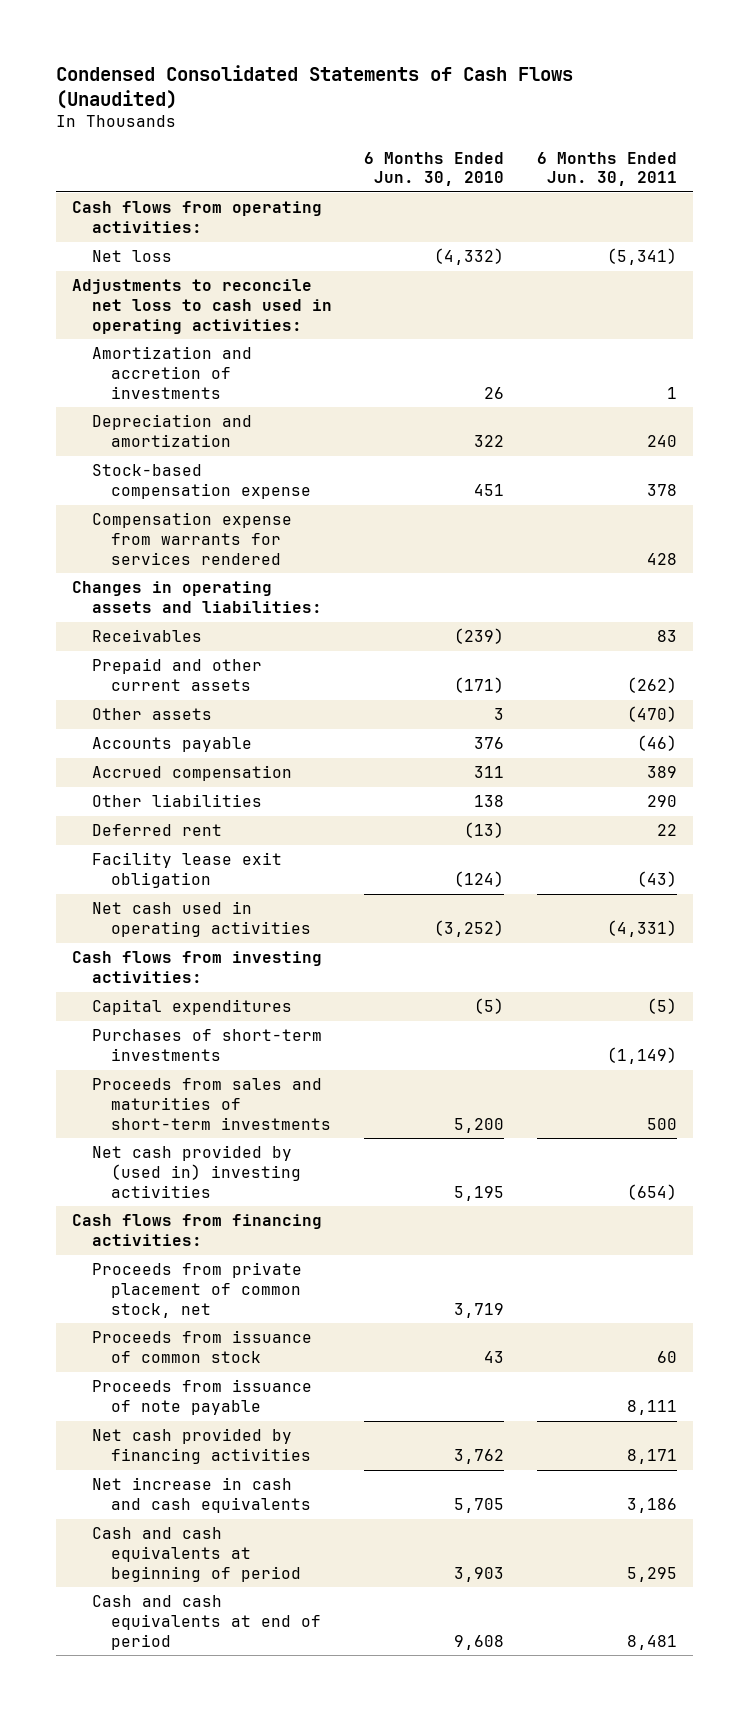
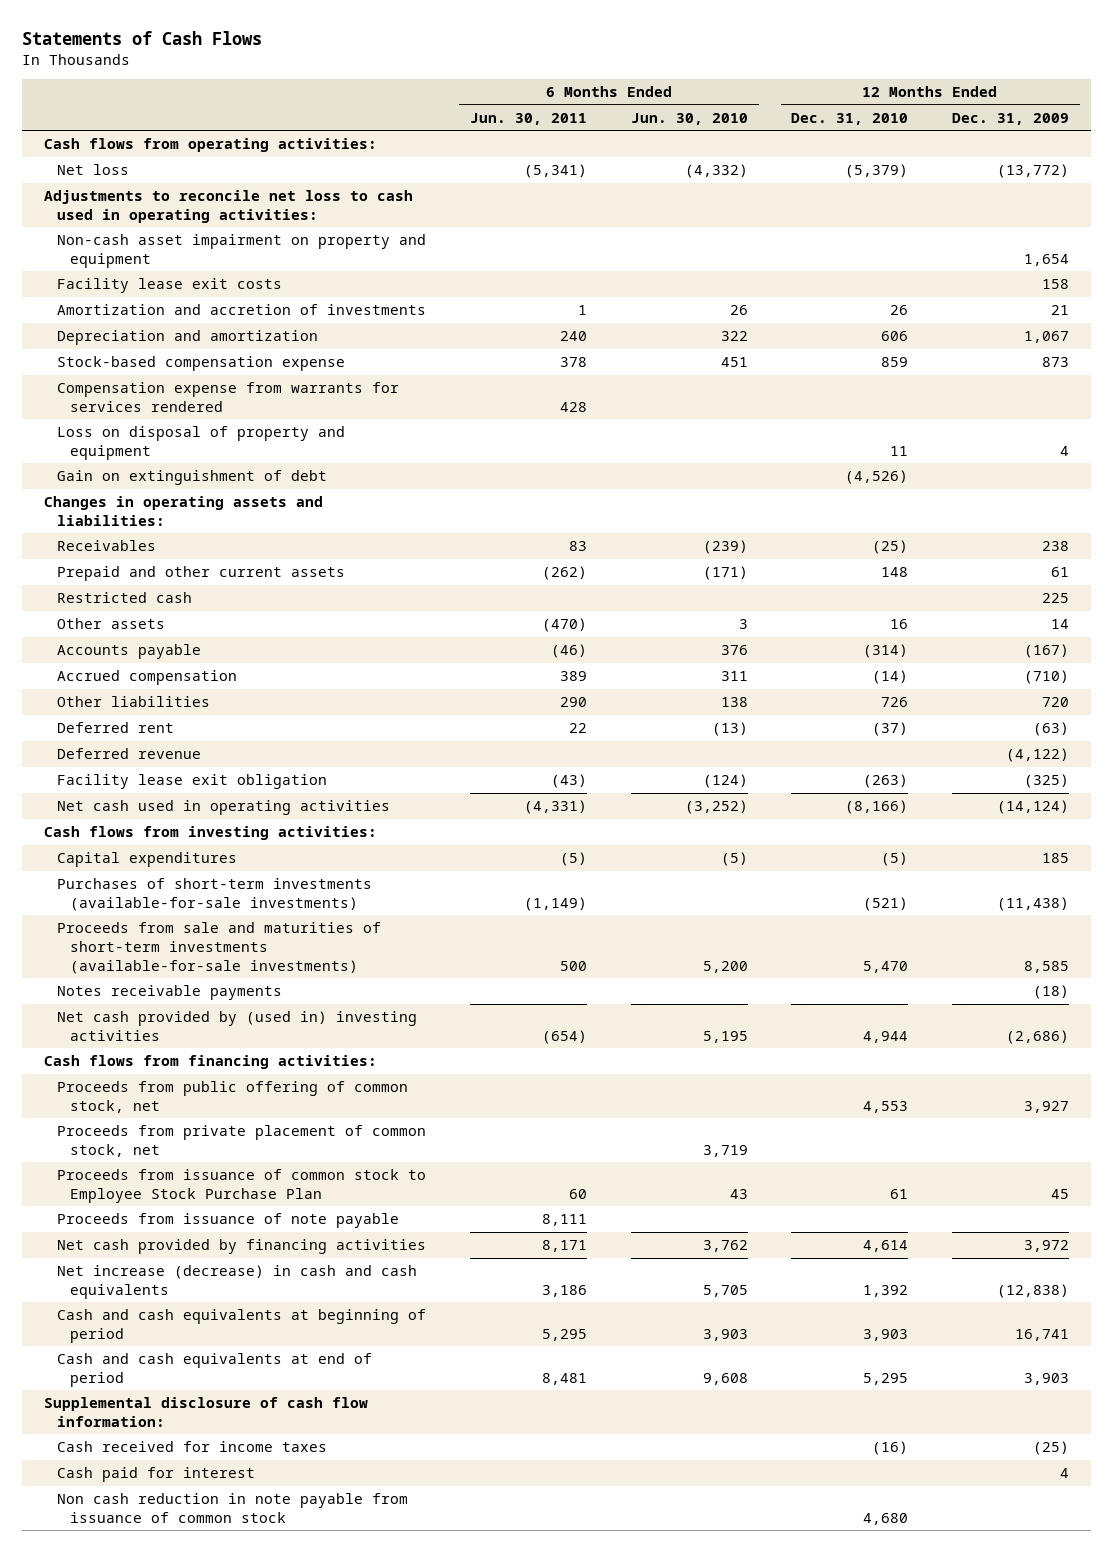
- Condensed Consolidated Statements of Cash Flows (Unaudited)
+ Statements of Cash Flows
- | 6 Months Ended Jun. 30, 2010 | 6 Months Ended Jun. 30, 2011
+ | 6 Months Ended Jun. 30, 2011 | 6 Months Ended Jun. 30, 2010 | 12 Months Ended Dec. 31, 2010 | 12 Months Ended Dec. 31, 2009
+ Non-cash asset impairment on property and equipment | | | | 1,654
+ Facility lease exit costs | | | | 158
+ Loss on disposal of property and equipment | | | 11 | 4
+ Gain on extinguishment of debt | | | (4,526) |
+ Restricted cash | | | | 225
+ Deferred revenue | | | | (4,122)
- Purchases of short-term investments | | (1,149)
- Proceeds from sales and maturities of short-term investments | 5,200 | 500
+ Purchases of short-term investments (available-for-sale investments) | (1,149) | | (521) | (11,438)
+ Proceeds from sale and maturities of short-term investments (available-for-sale investments) | 500 | 5,200 | 5,470 | 8,585
+ Notes receivable payments | | | | (18)
+ Proceeds from public offering of common stock, net | | | 4,553 | 3,927
- Proceeds from issuance of common stock | 43 | 60
+ Proceeds from issuance of common stock to Employee Stock Purchase Plan | 60 | 43 | 61 | 45
- Net increase in cash and cash equivalents | 5,705 | 3,186
+ Net increase (decrease) in cash and cash equivalents | 3,186 | 5,705 | 1,392 | (12,838)
+ Supplemental disclosure of cash flow information:
+ Cash received for income taxes | | | (16) | (25)
+ Cash paid for interest | | | | 4
+ Non cash reduction in note payable from issuance of common stock | | | 4,680 |

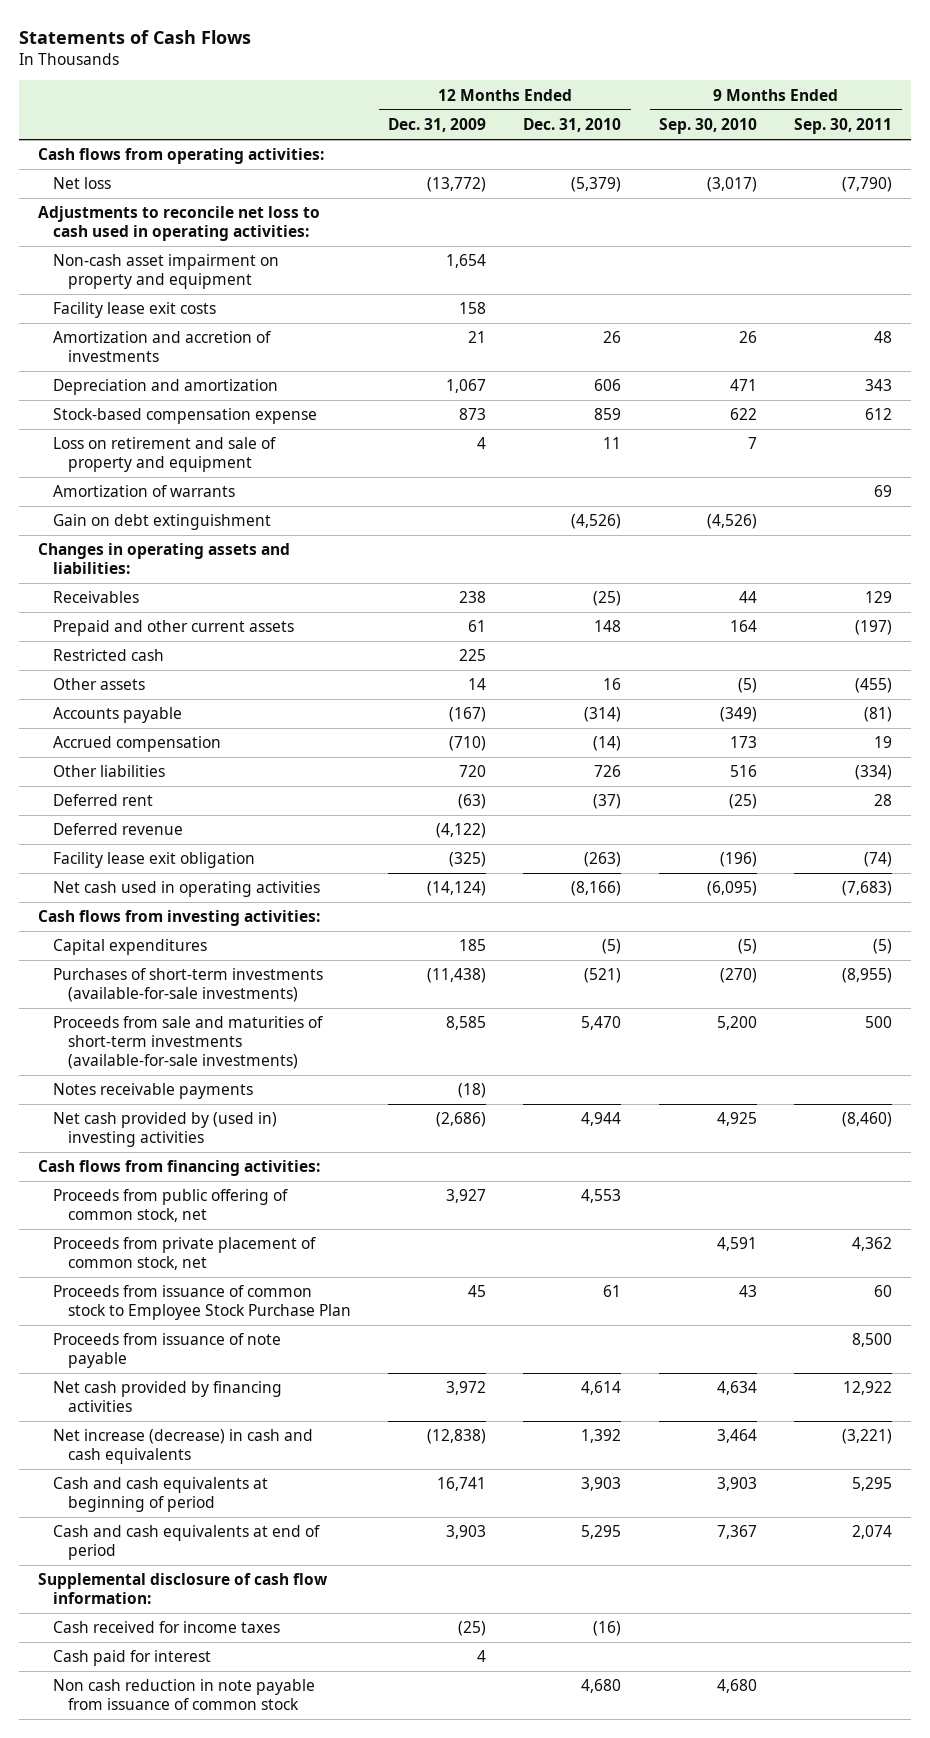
- | 6 Months Ended Jun. 30, 2011 | 6 Months Ended Jun. 30, 2010 | 12 Months Ended Dec. 31, 2010 | 12 Months Ended Dec. 31, 2009
+ | 12 Months Ended Dec. 31, 2009 | 12 Months Ended Dec. 31, 2010 | 9 Months Ended Sep. 30, 2010 | 9 Months Ended Sep. 30, 2011
- Compensation expense from warrants for services rendered | 428 | | |
- Loss on disposal of property and equipment | | | 11 | 4
- Gain on extinguishment of debt | | | (4,526) |
+ Loss on retirement and sale of property and equipment | 4 | 11 | 7 |
+ Amortization of warrants | | | | 69
+ Gain on debt extinguishment | | (4,526) | (4,526) |

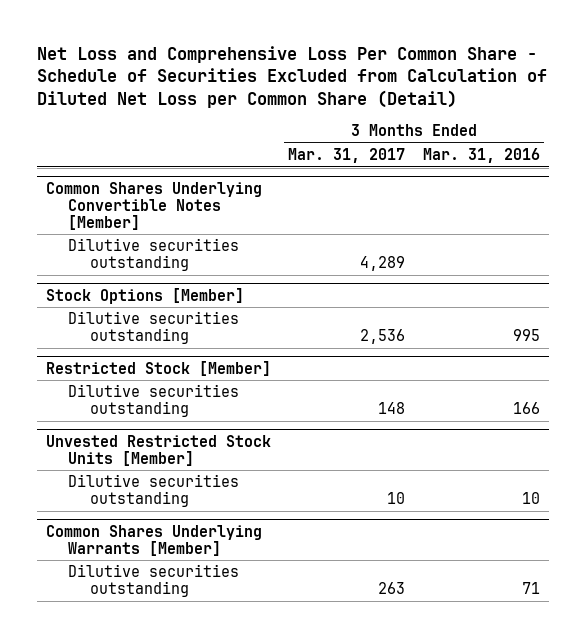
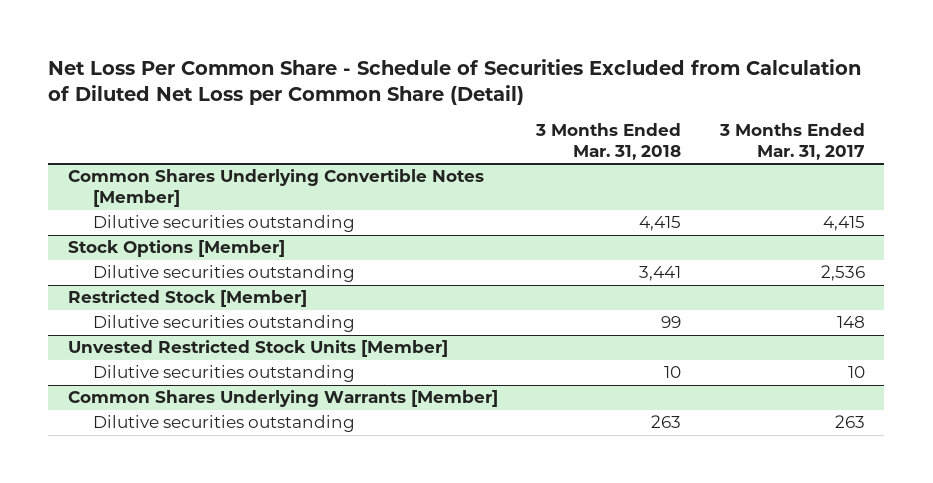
- Net Loss and Comprehensive Loss Per Common Share - Schedule of Securities Excluded from Calculation of Diluted Net Loss per Common Share (Detail)
+ Net Loss Per Common Share - Schedule of Securities Excluded from Calculation of Diluted Net Loss per Common Share (Detail)
- | 3 Months Ended Mar. 31, 2017 | 3 Months Ended Mar. 31, 2016
+ | 3 Months Ended Mar. 31, 2018 | 3 Months Ended Mar. 31, 2017
@ Common Shares Underlying Convertible Notes [Member]
- Dilutive securities outstanding | 4,289 |
+ Dilutive securities outstanding | 4,415 | 4,415

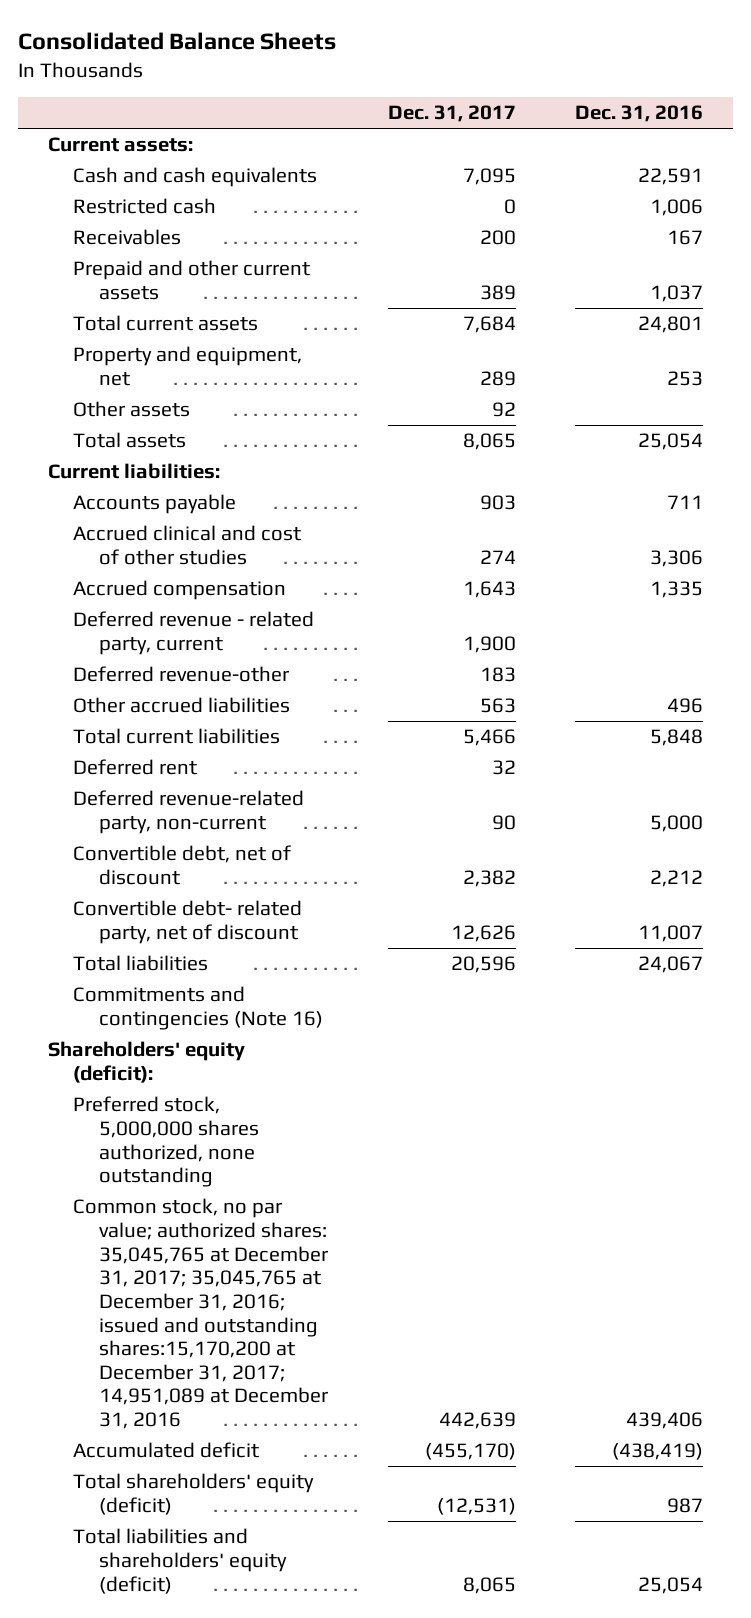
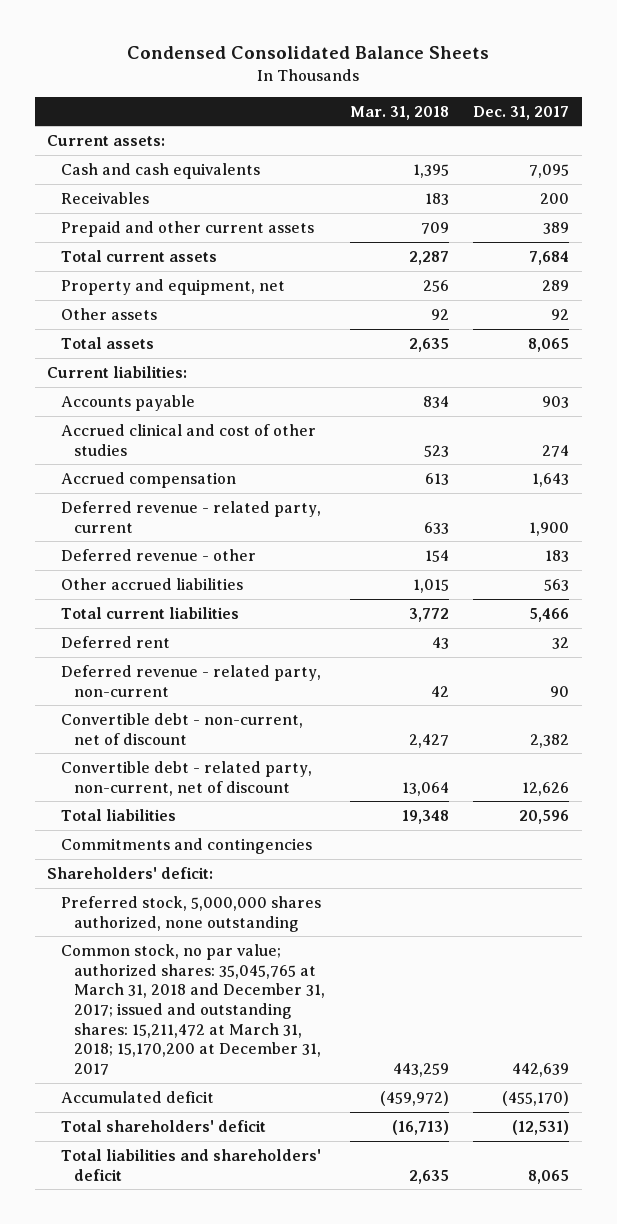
- Consolidated Balance Sheets
+ Condensed Consolidated Balance Sheets
- | Dec. 31, 2017 | Dec. 31, 2016
+ | Mar. 31, 2018 | Dec. 31, 2017
- Restricted cash | 0 | 1,006
- Deferred revenue-other | 183 |
+ Deferred revenue - other | 154 | 183
- Deferred revenue-related party, non-current | 90 | 5,000
- Convertible debt, net of discount | 2,382 | 2,212
- Convertible debt- related party, net of discount | 12,626 | 11,007
+ Deferred revenue - related party, non-current | 42 | 90
+ Convertible debt - non-current, net of discount | 2,427 | 2,382
+ Convertible debt - related party, non-current, net of discount | 13,064 | 12,626
- Commitments and contingencies (Note 16)
- Shareholders' equity (deficit):
+ Commitments and contingencies
+ Shareholders' deficit:
- Common stock, no par value; authorized shares: 35,045,765 at December 31, 2017; 35,045,765 at December 31, 2016; issued and outstanding shares:15,170,200 at December 31, 2017; 14,951,089 at December 31, 2016 | 442,639 | 439,406
+ Common stock, no par value; authorized shares: 35,045,765 at March 31, 2018 and December 31, 2017; issued and outstanding shares: 15,211,472 at March 31, 2018; 15,170,200 at December 31, 2017 | 443,259 | 442,639
- Total shareholders' equity (deficit) | (12,531) | 987
- Total liabilities and shareholders' equity (deficit) | 8,065 | 25,054
+ Total shareholders' deficit | (16,713) | (12,531)
+ Total liabilities and shareholders' deficit | 2,635 | 8,065

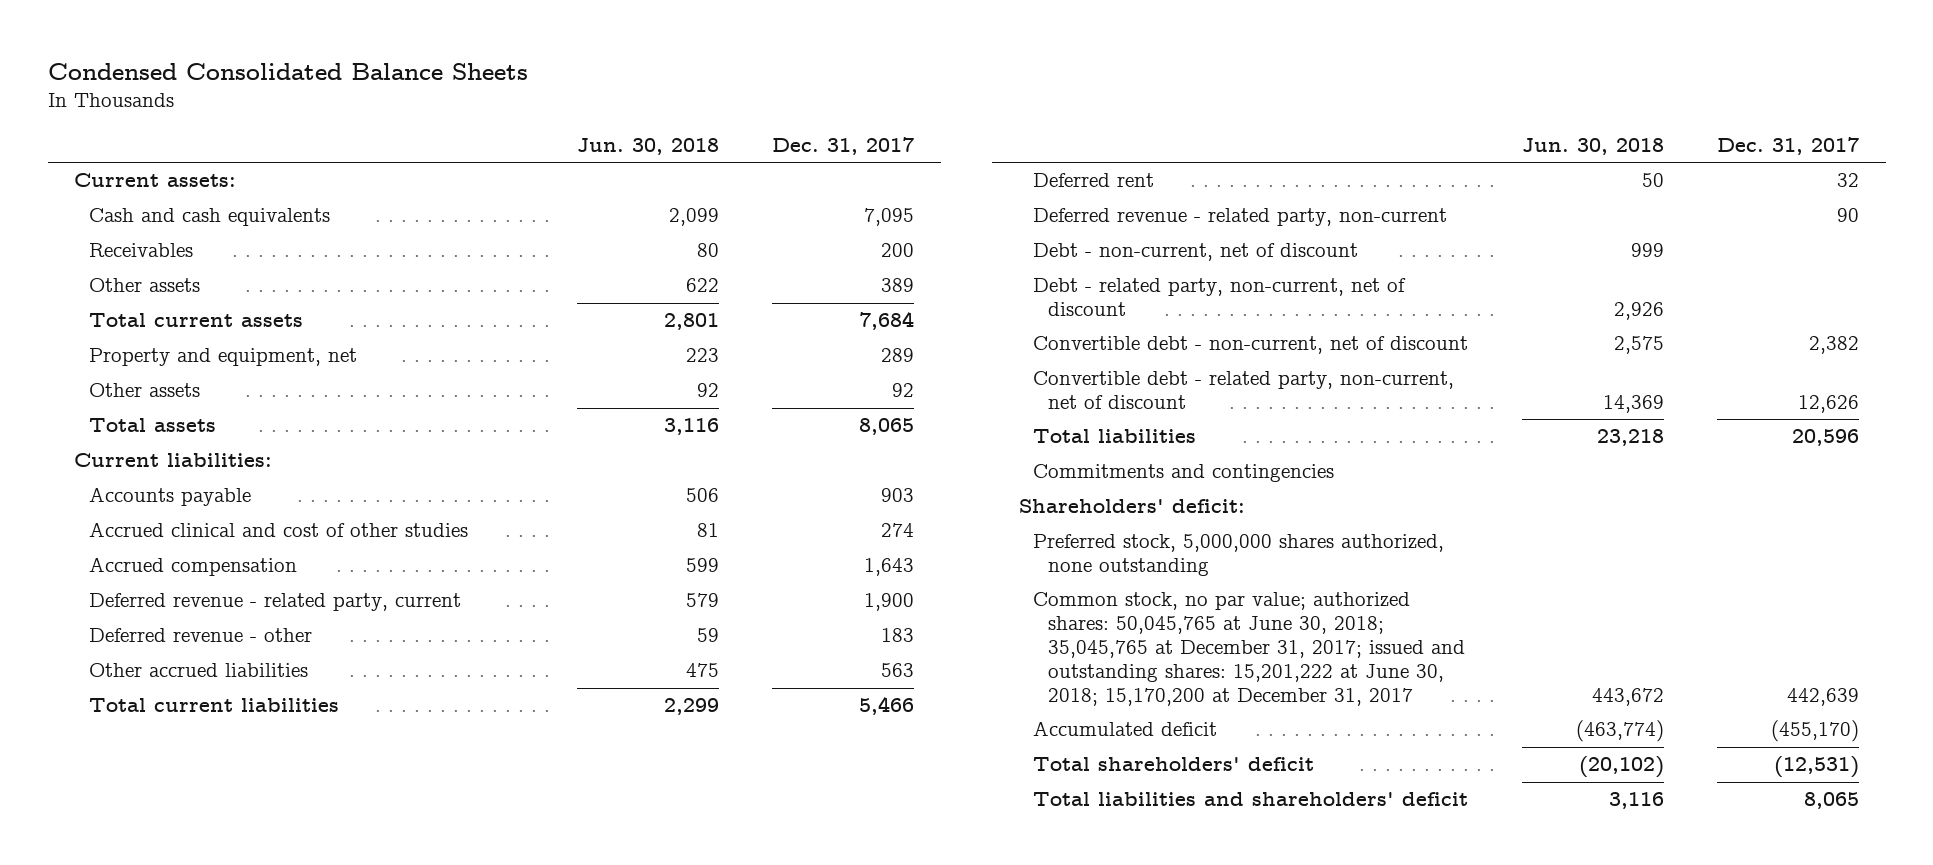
- | Mar. 31, 2018 | Dec. 31, 2017
+ | Jun. 30, 2018 | Dec. 31, 2017
- Prepaid and other current assets | 709 | 389
+ Other assets | 622 | 389
+ Debt - non-current, net of discount | 999 |
+ Debt - related party, non-current, net of discount | 2,926 |
- Common stock, no par value; authorized shares: 35,045,765 at March 31, 2018 and December 31, 2017; issued and outstanding shares: 15,211,472 at March 31, 2018; 15,170,200 at December 31, 2017 | 443,259 | 442,639
+ Common stock, no par value; authorized shares: 50,045,765 at June 30, 2018; 35,045,765 at December 31, 2017; issued and outstanding shares: 15,201,222 at June 30, 2018; 15,170,200 at December 31, 2017 | 443,672 | 442,639

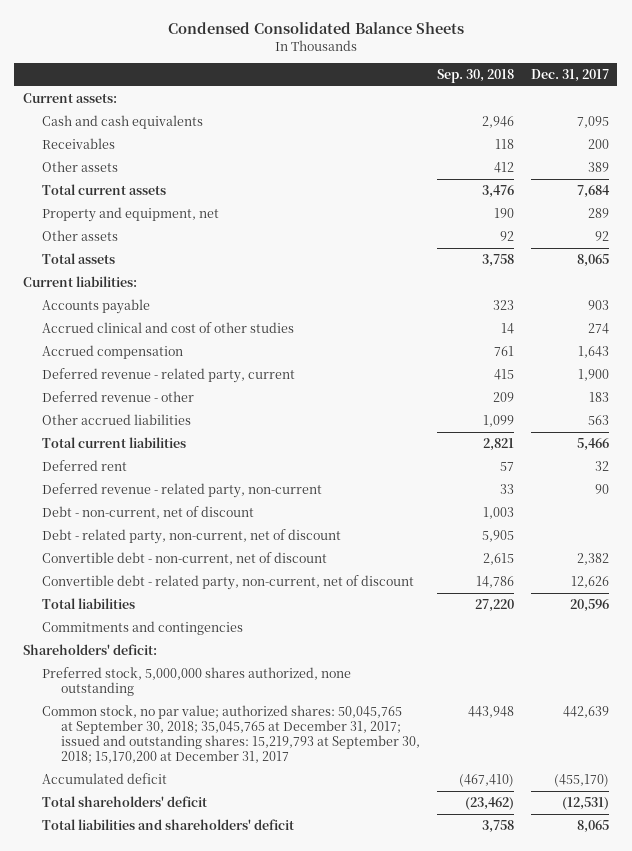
- | Jun. 30, 2018 | Dec. 31, 2017
+ | Sep. 30, 2018 | Dec. 31, 2017
- Common stock, no par value; authorized shares: 50,045,765 at June 30, 2018; 35,045,765 at December 31, 2017; issued and outstanding shares: 15,201,222 at June 30, 2018; 15,170,200 at December 31, 2017 | 443,672 | 442,639
+ Common stock, no par value; authorized shares: 50,045,765 at September 30, 2018; 35,045,765 at December 31, 2017; issued and outstanding shares: 15,219,793 at September 30, 2018; 15,170,200 at December 31, 2017 | 443,948 | 442,639

